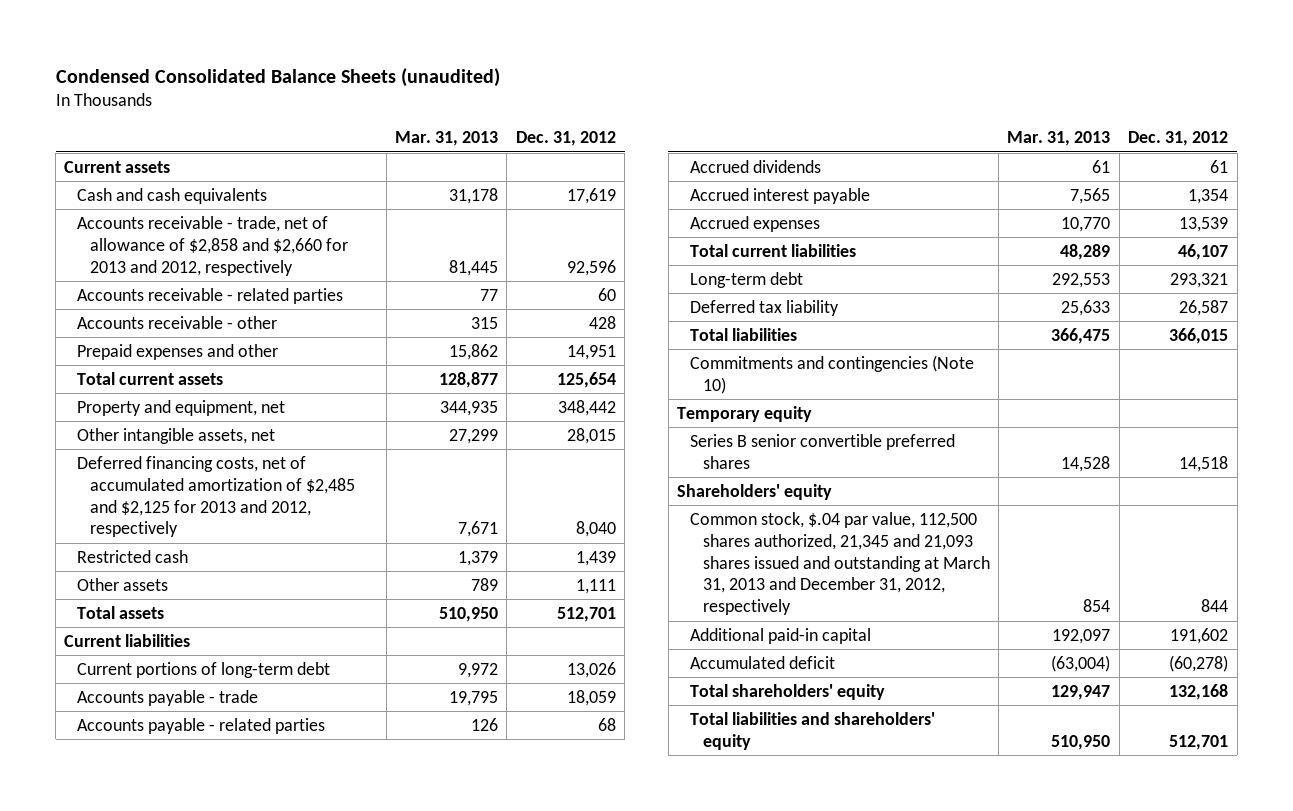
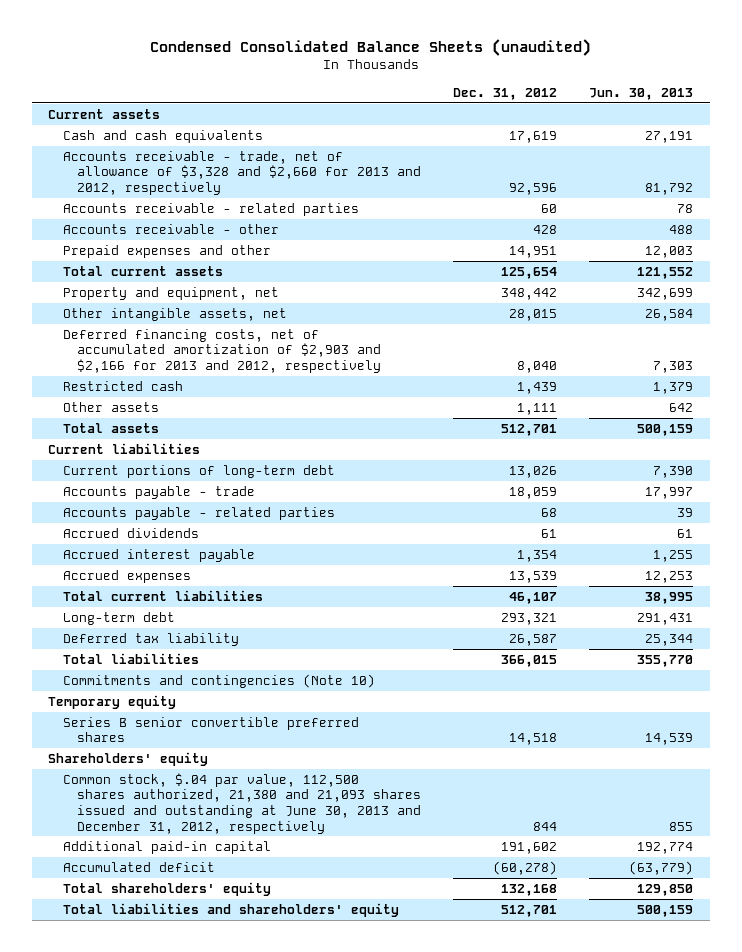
- | Mar. 31, 2013 | Dec. 31, 2012
+ | Dec. 31, 2012 | Jun. 30, 2013
- Accounts receivable - trade, net of allowance of $2,858 and $2,660 for 2013 and 2012, respectively | 81,445 | 92,596
+ Accounts receivable - trade, net of allowance of $3,328 and $2,660 for 2013 and 2012, respectively | 92,596 | 81,792
- Deferred financing costs, net of accumulated amortization of $2,485 and $2,125 for 2013 and 2012, respectively | 7,671 | 8,040
+ Deferred financing costs, net of accumulated amortization of $2,903 and $2,166 for 2013 and 2012, respectively | 8,040 | 7,303
- Common stock, $.04 par value, 112,500 shares authorized, 21,345 and 21,093 shares issued and outstanding at March 31, 2013 and December 31, 2012, respectively | 854 | 844
+ Common stock, $.04 par value, 112,500 shares authorized, 21,380 and 21,093 shares issued and outstanding at June 30, 2013 and December 31, 2012, respectively | 844 | 855

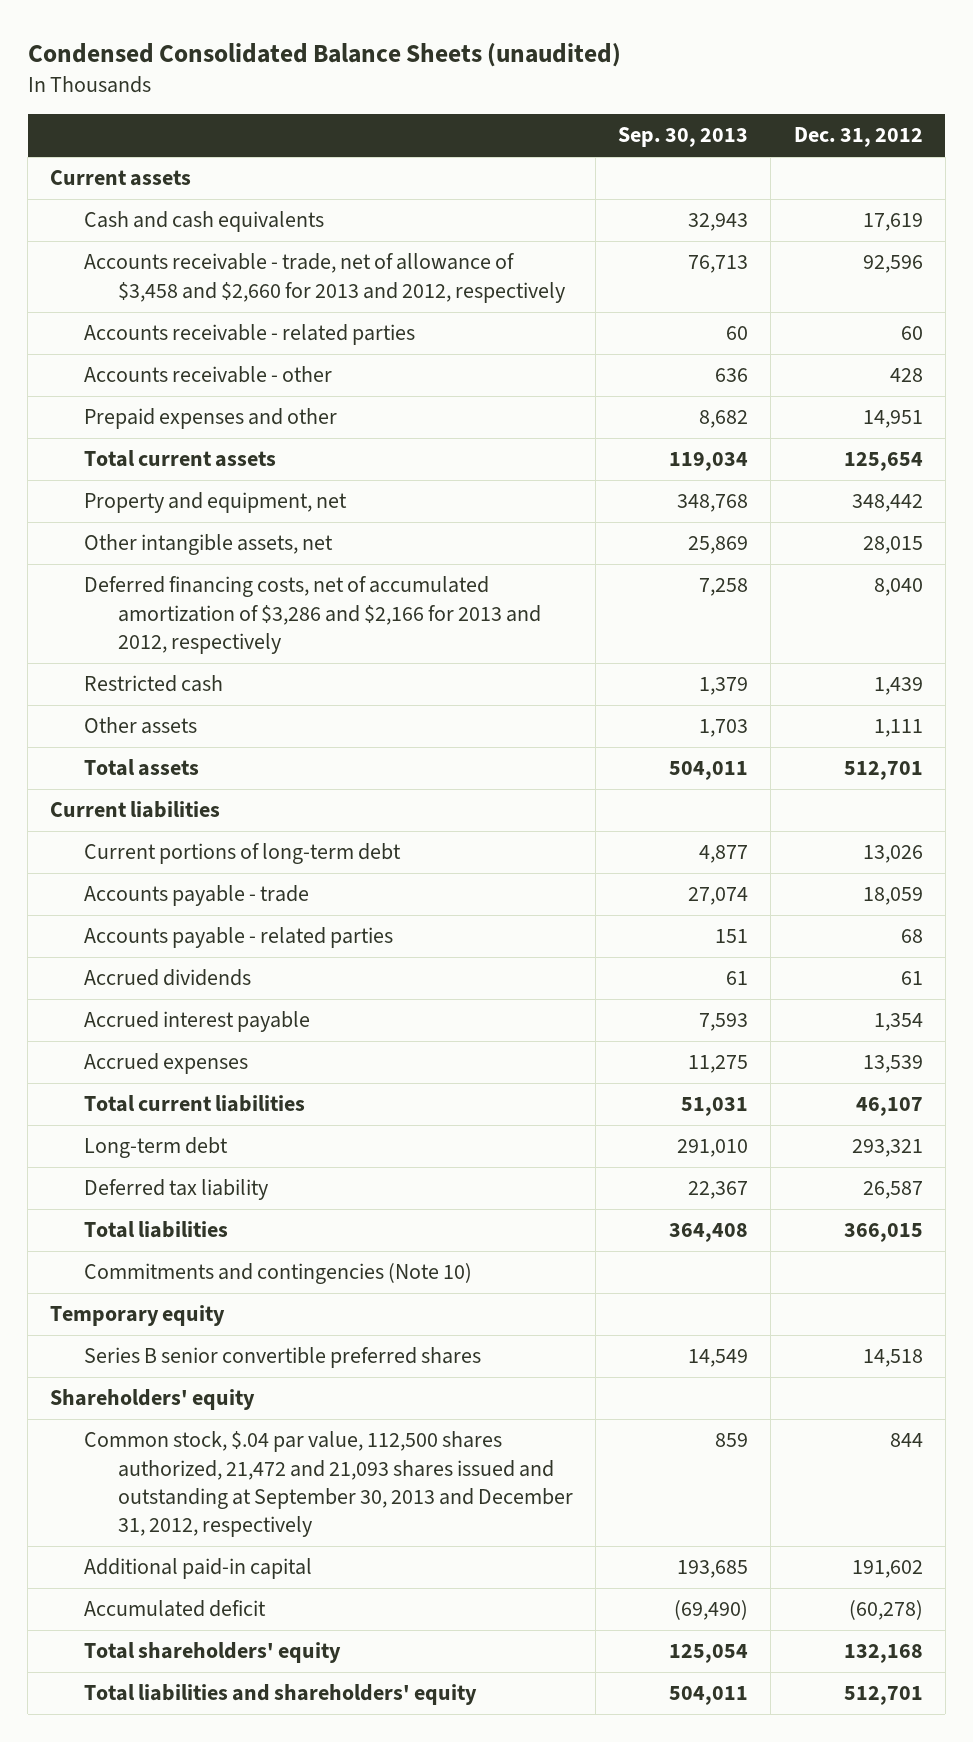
- | Dec. 31, 2012 | Jun. 30, 2013
+ | Sep. 30, 2013 | Dec. 31, 2012
- Accounts receivable - trade, net of allowance of $3,328 and $2,660 for 2013 and 2012, respectively | 92,596 | 81,792
+ Accounts receivable - trade, net of allowance of $3,458 and $2,660 for 2013 and 2012, respectively | 76,713 | 92,596
- Deferred financing costs, net of accumulated amortization of $2,903 and $2,166 for 2013 and 2012, respectively | 8,040 | 7,303
+ Deferred financing costs, net of accumulated amortization of $3,286 and $2,166 for 2013 and 2012, respectively | 7,258 | 8,040
- Common stock, $.04 par value, 112,500 shares authorized, 21,380 and 21,093 shares issued and outstanding at June 30, 2013 and December 31, 2012, respectively | 844 | 855
+ Common stock, $.04 par value, 112,500 shares authorized, 21,472 and 21,093 shares issued and outstanding at September 30, 2013 and December 31, 2012, respectively | 859 | 844

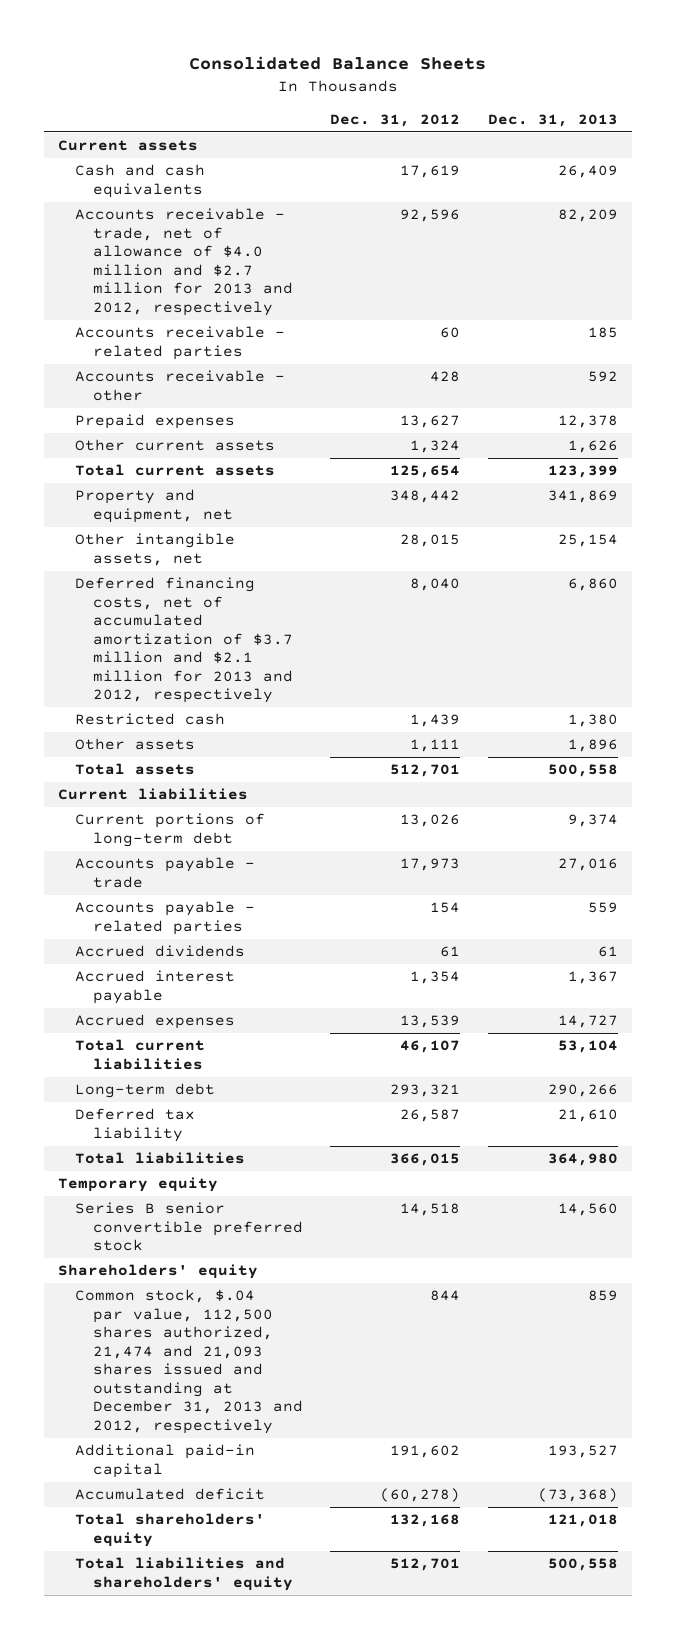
- Condensed Consolidated Balance Sheets (unaudited)
+ Consolidated Balance Sheets
- | Sep. 30, 2013 | Dec. 31, 2012
+ | Dec. 31, 2012 | Dec. 31, 2013
- Accounts receivable - trade, net of allowance of $3,458 and $2,660 for 2013 and 2012, respectively | 76,713 | 92,596
+ Accounts receivable - trade, net of allowance of $4.0 million and $2.7 million for 2013 and 2012, respectively | 92,596 | 82,209
- Prepaid expenses and other | 8,682 | 14,951
+ Prepaid expenses | 13,627 | 12,378
+ Other current assets | 1,324 | 1,626
- Deferred financing costs, net of accumulated amortization of $3,286 and $2,166 for 2013 and 2012, respectively | 7,258 | 8,040
+ Deferred financing costs, net of accumulated amortization of $3.7 million and $2.1 million for 2013 and 2012, respectively | 8,040 | 6,860
- Accounts payable - trade | 27,074 | 18,059
- Accounts payable - related parties | 151 | 68
+ Accounts payable - trade | 17,973 | 27,016
+ Accounts payable - related parties | 154 | 559
- Commitments and contingencies (Note 10)
- Series B senior convertible preferred shares | 14,549 | 14,518
+ Series B senior convertible preferred stock | 14,518 | 14,560
- Common stock, $.04 par value, 112,500 shares authorized, 21,472 and 21,093 shares issued and outstanding at September 30, 2013 and December 31, 2012, respectively | 859 | 844
+ Common stock, $.04 par value, 112,500 shares authorized, 21,474 and 21,093 shares issued and outstanding at December 31, 2013 and 2012, respectively | 844 | 859

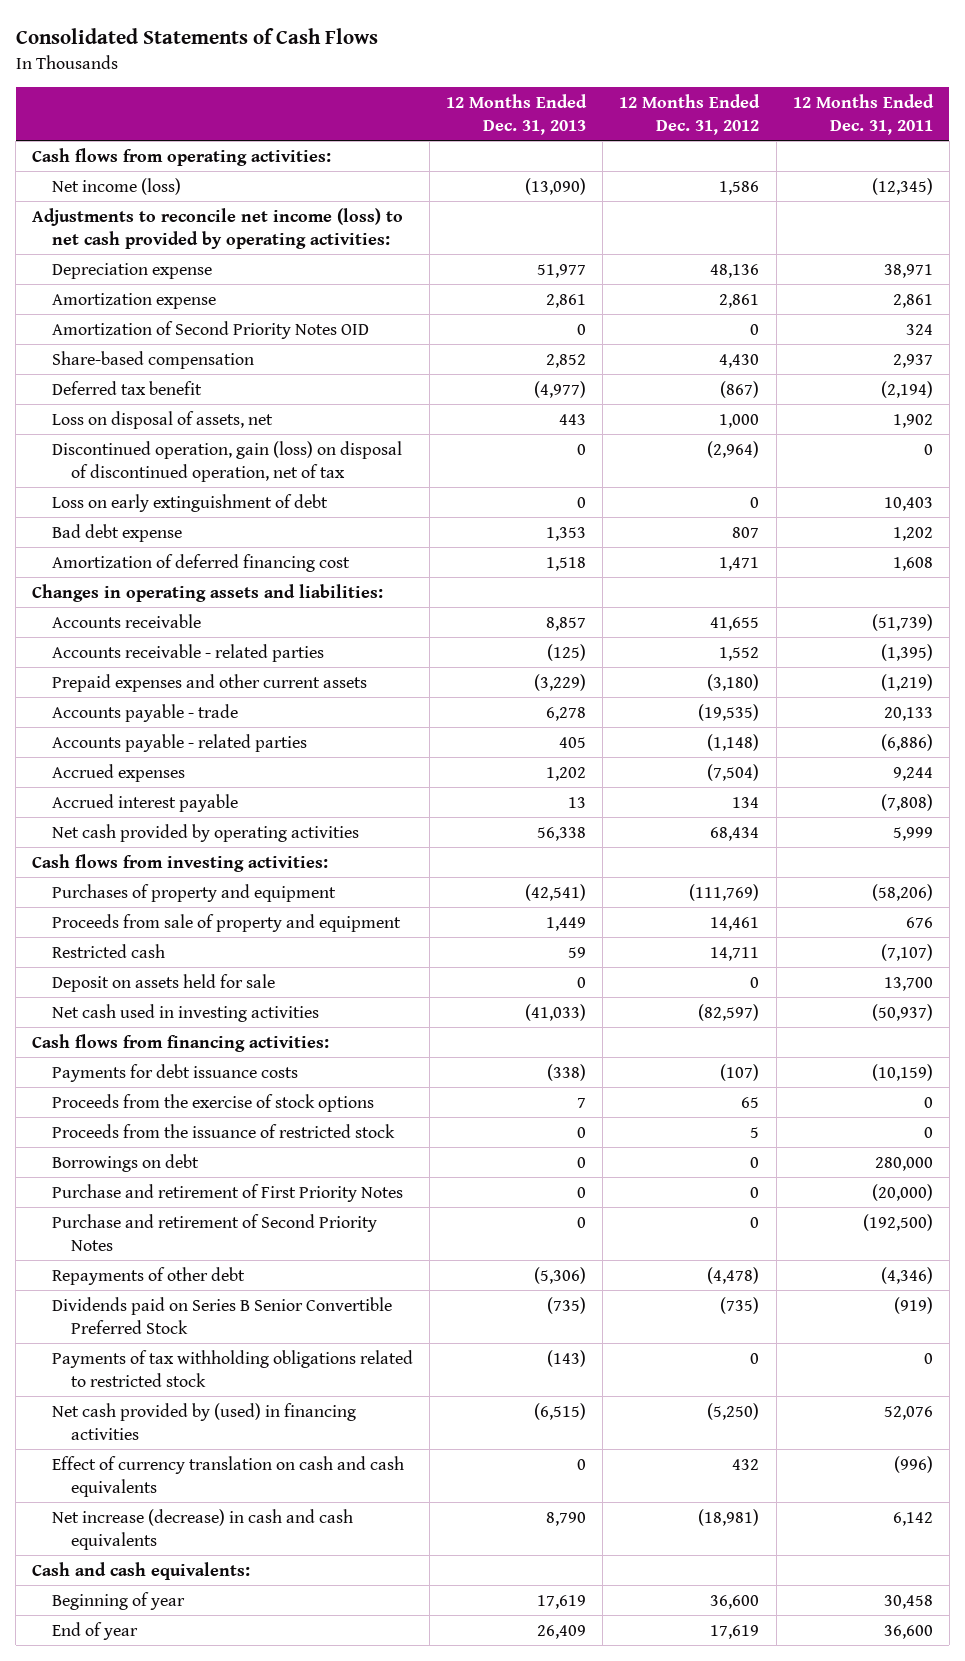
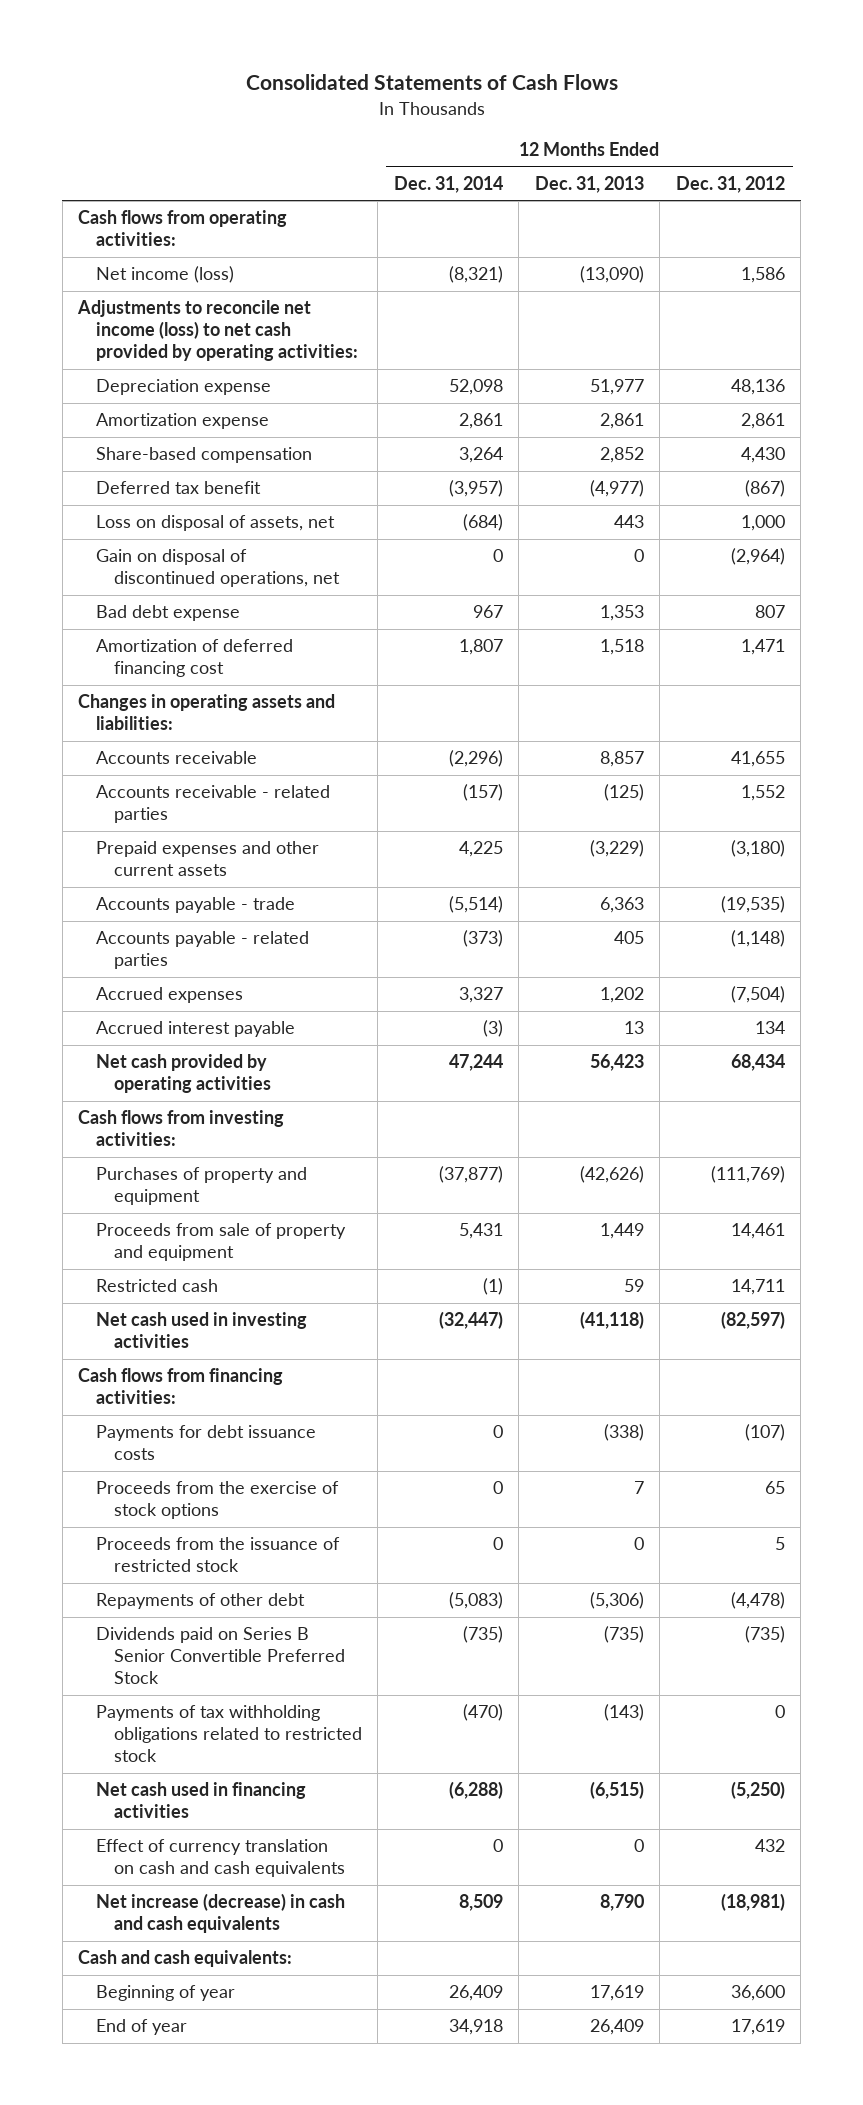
- | 12 Months Ended Dec. 31, 2013 | 12 Months Ended Dec. 31, 2012 | 12 Months Ended Dec. 31, 2011
+ | 12 Months Ended Dec. 31, 2014 | 12 Months Ended Dec. 31, 2013 | 12 Months Ended Dec. 31, 2012
- Amortization of Second Priority Notes OID | 0 | 0 | 324
- Discontinued operation, gain (loss) on disposal of discontinued operation, net of tax | 0 | (2,964) | 0
- Loss on early extinguishment of debt | 0 | 0 | 10,403
+ Gain on disposal of discontinued operations, net | 0 | 0 | (2,964)
- Accounts payable - trade | 6,278 | (19,535) | 20,133
+ Accounts payable - trade | (5,514) | 6,363 | (19,535)
- Net cash provided by operating activities | 56,338 | 68,434 | 5,999
+ Net cash provided by operating activities | 47,244 | 56,423 | 68,434
- Purchases of property and equipment | (42,541) | (111,769) | (58,206)
+ Purchases of property and equipment | (37,877) | (42,626) | (111,769)
- Deposit on assets held for sale | 0 | 0 | 13,700
- Net cash used in investing activities | (41,033) | (82,597) | (50,937)
+ Net cash used in investing activities | (32,447) | (41,118) | (82,597)
- Borrowings on debt | 0 | 0 | 280,000
- Purchase and retirement of First Priority Notes | 0 | 0 | (20,000)
- Purchase and retirement of Second Priority Notes | 0 | 0 | (192,500)
- Net cash provided by (used) in financing activities | (6,515) | (5,250) | 52,076
+ Net cash used in financing activities | (6,288) | (6,515) | (5,250)

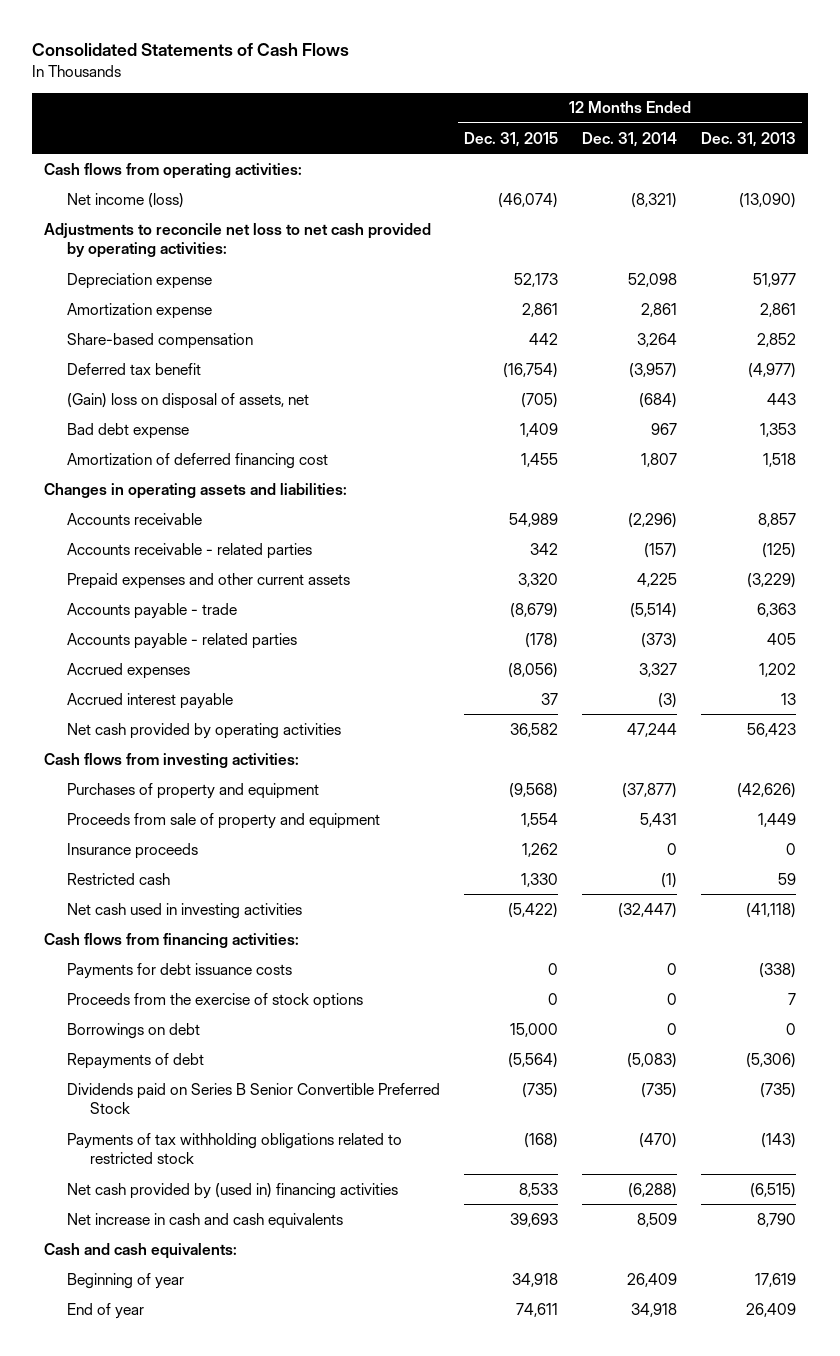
- | 12 Months Ended Dec. 31, 2014 | 12 Months Ended Dec. 31, 2013 | 12 Months Ended Dec. 31, 2012
+ | 12 Months Ended Dec. 31, 2015 | 12 Months Ended Dec. 31, 2014 | 12 Months Ended Dec. 31, 2013
- Adjustments to reconcile net income (loss) to net cash provided by operating activities:
+ Adjustments to reconcile net loss to net cash provided by operating activities:
- Loss on disposal of assets, net | (684) | 443 | 1,000
- Gain on disposal of discontinued operations, net | 0 | 0 | (2,964)
+ (Gain) loss on disposal of assets, net | (705) | (684) | 443
+ Insurance proceeds | 1,262 | 0 | 0
- Proceeds from the issuance of restricted stock | 0 | 0 | 5
- Repayments of other debt | (5,083) | (5,306) | (4,478)
+ Borrowings on debt | 15,000 | 0 | 0
+ Repayments of debt | (5,564) | (5,083) | (5,306)
- Net cash used in financing activities | (6,288) | (6,515) | (5,250)
- Effect of currency translation on cash and cash equivalents | 0 | 0 | 432
- Net increase (decrease) in cash and cash equivalents | 8,509 | 8,790 | (18,981)
+ Net cash provided by (used in) financing activities | 8,533 | (6,288) | (6,515)
+ Net increase in cash and cash equivalents | 39,693 | 8,509 | 8,790

